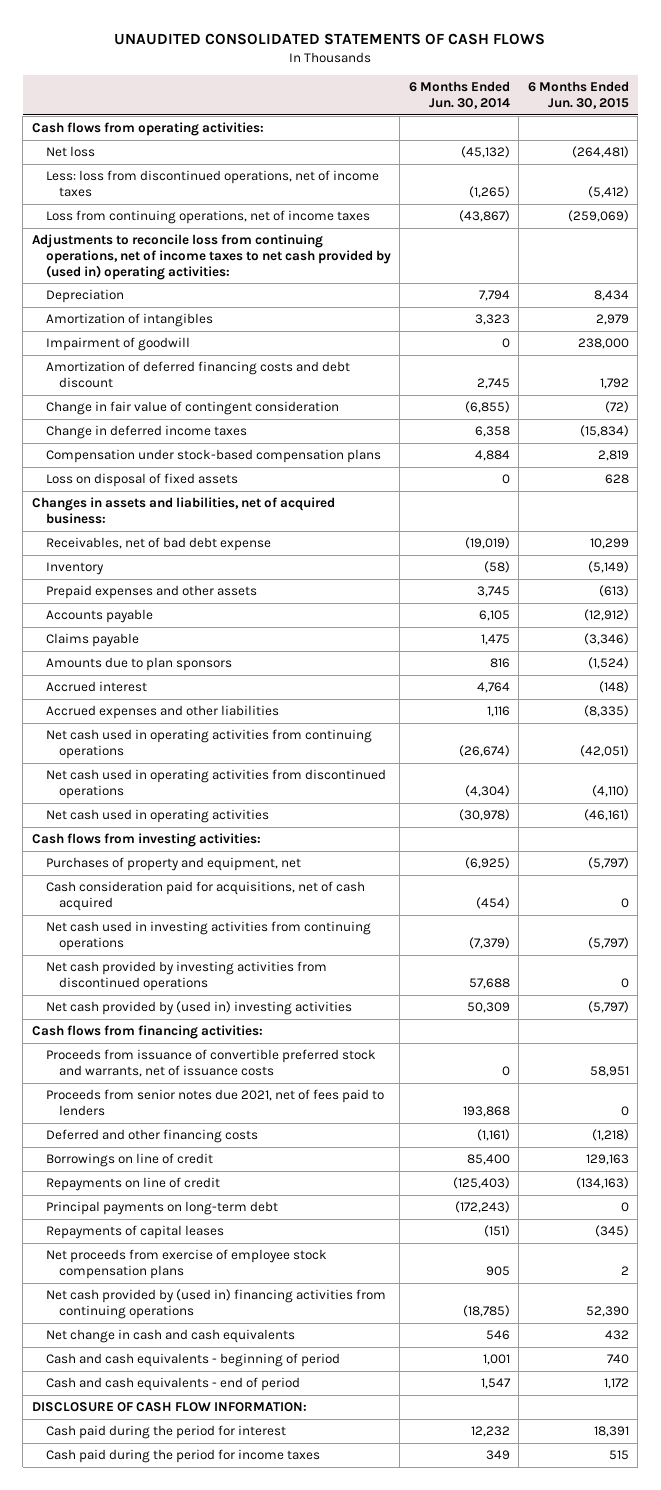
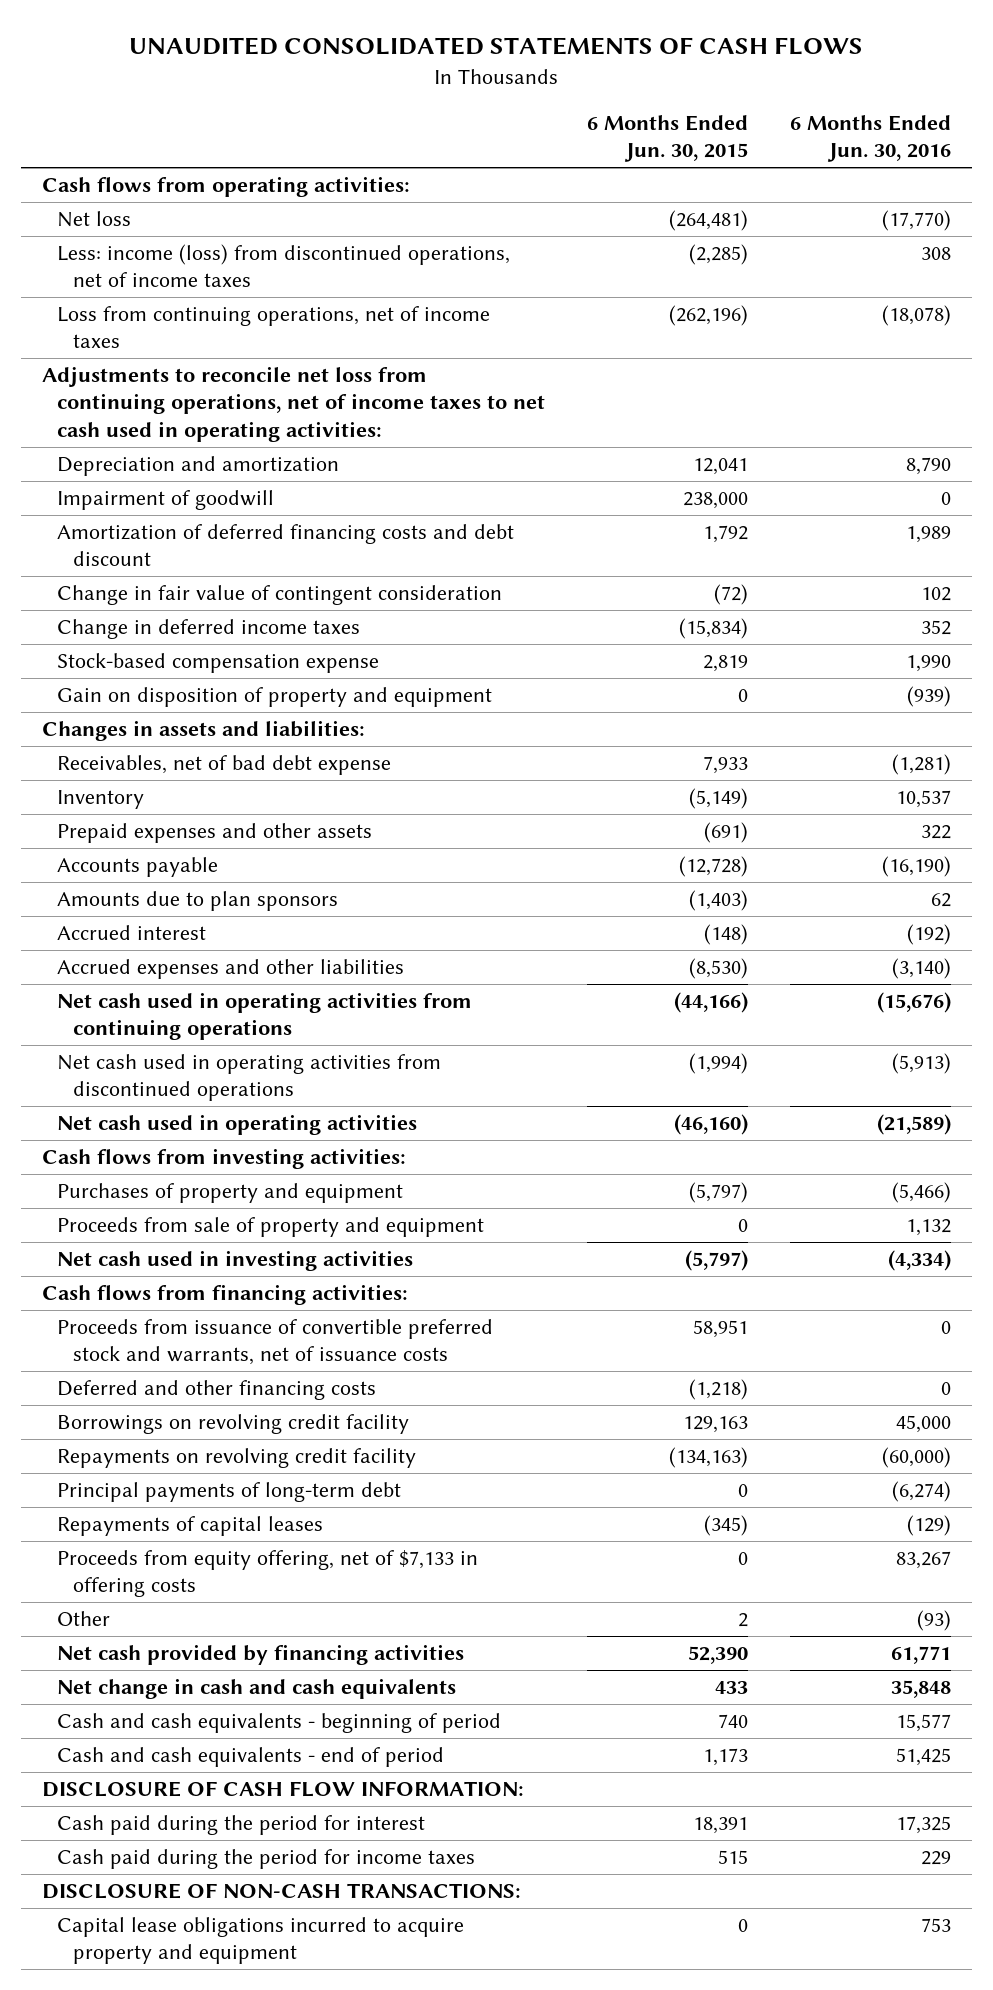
- | 6 Months Ended Jun. 30, 2014 | 6 Months Ended Jun. 30, 2015
+ | 6 Months Ended Jun. 30, 2015 | 6 Months Ended Jun. 30, 2016
- Less: loss from discontinued operations, net of income taxes | (1,265) | (5,412)
- Loss from continuing operations, net of income taxes | (43,867) | (259,069)
- Adjustments to reconcile loss from continuing operations, net of income taxes to net cash provided by (used in) operating activities:
- Depreciation | 7,794 | 8,434
- Amortization of intangibles | 3,323 | 2,979
+ Less: income (loss) from discontinued operations, net of income taxes | (2,285) | 308
+ Loss from continuing operations, net of income taxes | (262,196) | (18,078)
+ Adjustments to reconcile net loss from continuing operations, net of income taxes to net cash used in operating activities:
+ Depreciation and amortization | 12,041 | 8,790
- Compensation under stock-based compensation plans | 4,884 | 2,819
- Loss on disposal of fixed assets | 0 | 628
- Changes in assets and liabilities, net of acquired business:
- Receivables, net of bad debt expense | (19,019) | 10,299
+ Stock-based compensation expense | 2,819 | 1,990
+ Gain on disposition of property and equipment | 0 | (939)
+ Changes in assets and liabilities:
+ Receivables, net of bad debt expense | 7,933 | (1,281)
- Prepaid expenses and other assets | 3,745 | (613)
- Accounts payable | 6,105 | (12,912)
- Claims payable | 1,475 | (3,346)
- Amounts due to plan sponsors | 816 | (1,524)
+ Prepaid expenses and other assets | (691) | 322
+ Accounts payable | (12,728) | (16,190)
+ Amounts due to plan sponsors | (1,403) | 62
- Accrued expenses and other liabilities | 1,116 | (8,335)
- Net cash used in operating activities from continuing operations | (26,674) | (42,051)
- Net cash used in operating activities from discontinued operations | (4,304) | (4,110)
- Net cash used in operating activities | (30,978) | (46,161)
+ Accrued expenses and other liabilities | (8,530) | (3,140)
+ Net cash used in operating activities from continuing operations | (44,166) | (15,676)
+ Net cash used in operating activities from discontinued operations | (1,994) | (5,913)
+ Net cash used in operating activities | (46,160) | (21,589)
- Purchases of property and equipment, net | (6,925) | (5,797)
- Cash consideration paid for acquisitions, net of cash acquired | (454) | 0
- Net cash used in investing activities from continuing operations | (7,379) | (5,797)
- Net cash provided by investing activities from discontinued operations | 57,688 | 0
- Net cash provided by (used in) investing activities | 50,309 | (5,797)
+ Purchases of property and equipment | (5,797) | (5,466)
+ Proceeds from sale of property and equipment | 0 | 1,132
+ Net cash used in investing activities | (5,797) | (4,334)
- Proceeds from senior notes due 2021, net of fees paid to lenders | 193,868 | 0
- Borrowings on line of credit | 85,400 | 129,163
- Repayments on line of credit | (125,403) | (134,163)
- Principal payments on long-term debt | (172,243) | 0
+ Borrowings on revolving credit facility | 129,163 | 45,000
+ Repayments on revolving credit facility | (134,163) | (60,000)
+ Principal payments of long-term debt | 0 | (6,274)
- Net proceeds from exercise of employee stock compensation plans | 905 | 2
- Net cash provided by (used in) financing activities from continuing operations | (18,785) | 52,390
- Net change in cash and cash equivalents | 546 | 432
+ Proceeds from equity offering, net of $7,133 in offering costs | 0 | 83,267
+ Other | 2 | (93)
+ Net cash provided by financing activities | 52,390 | 61,771
+ Net change in cash and cash equivalents | 433 | 35,848
- Cash and cash equivalents - end of period | 1,547 | 1,172
+ Cash and cash equivalents - end of period | 1,173 | 51,425
+ DISCLOSURE OF NON-CASH TRANSACTIONS:
+ Capital lease obligations incurred to acquire property and equipment | 0 | 753

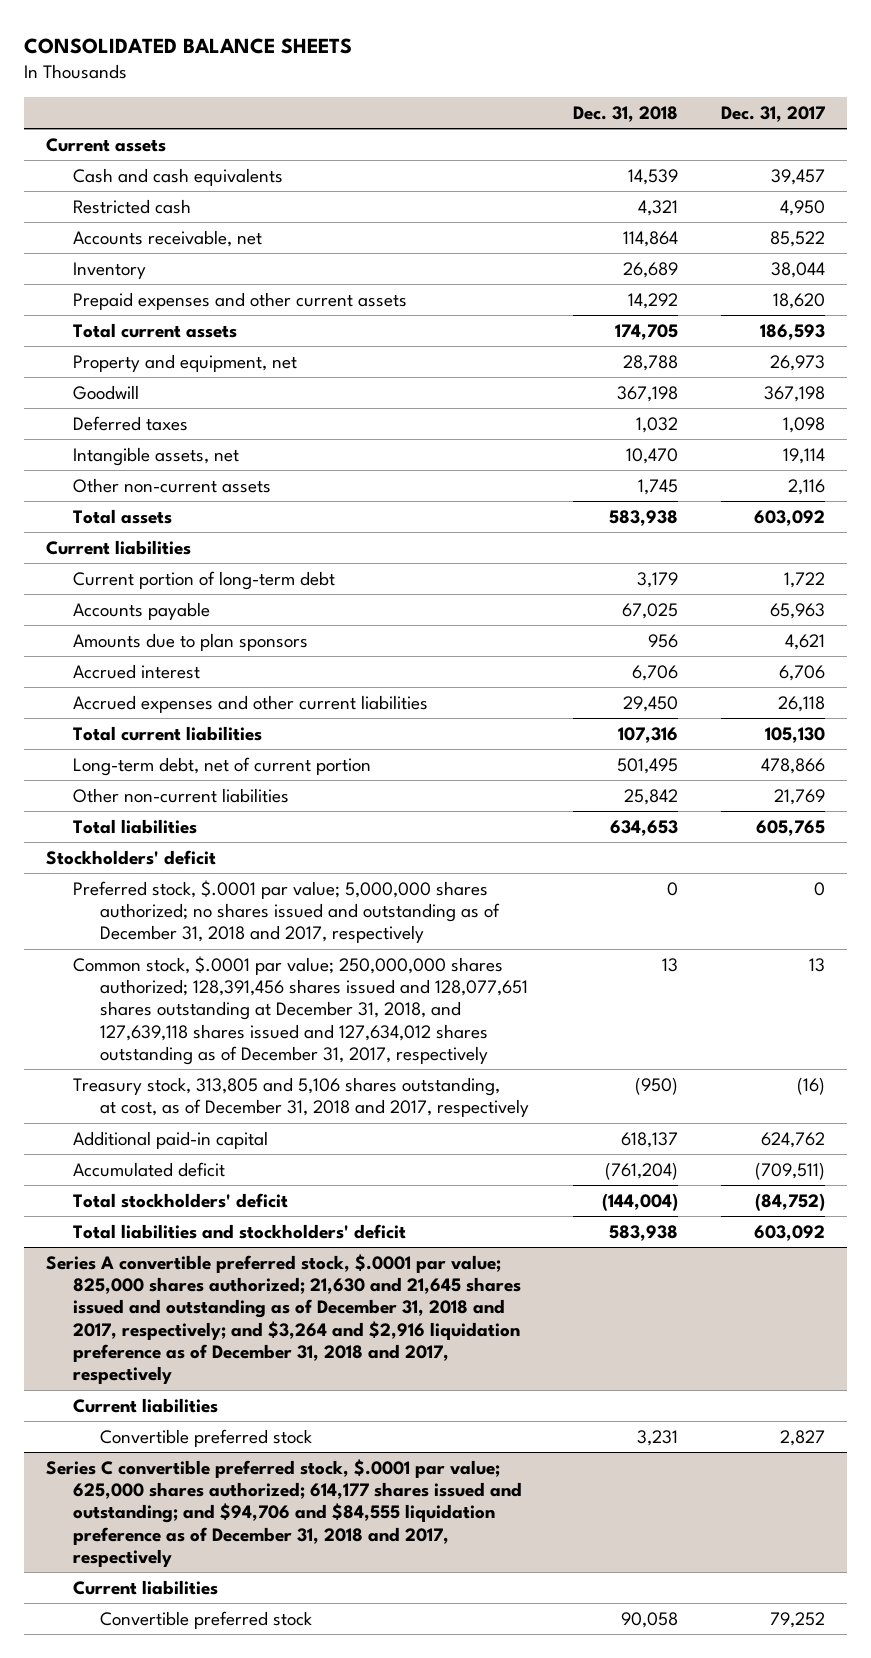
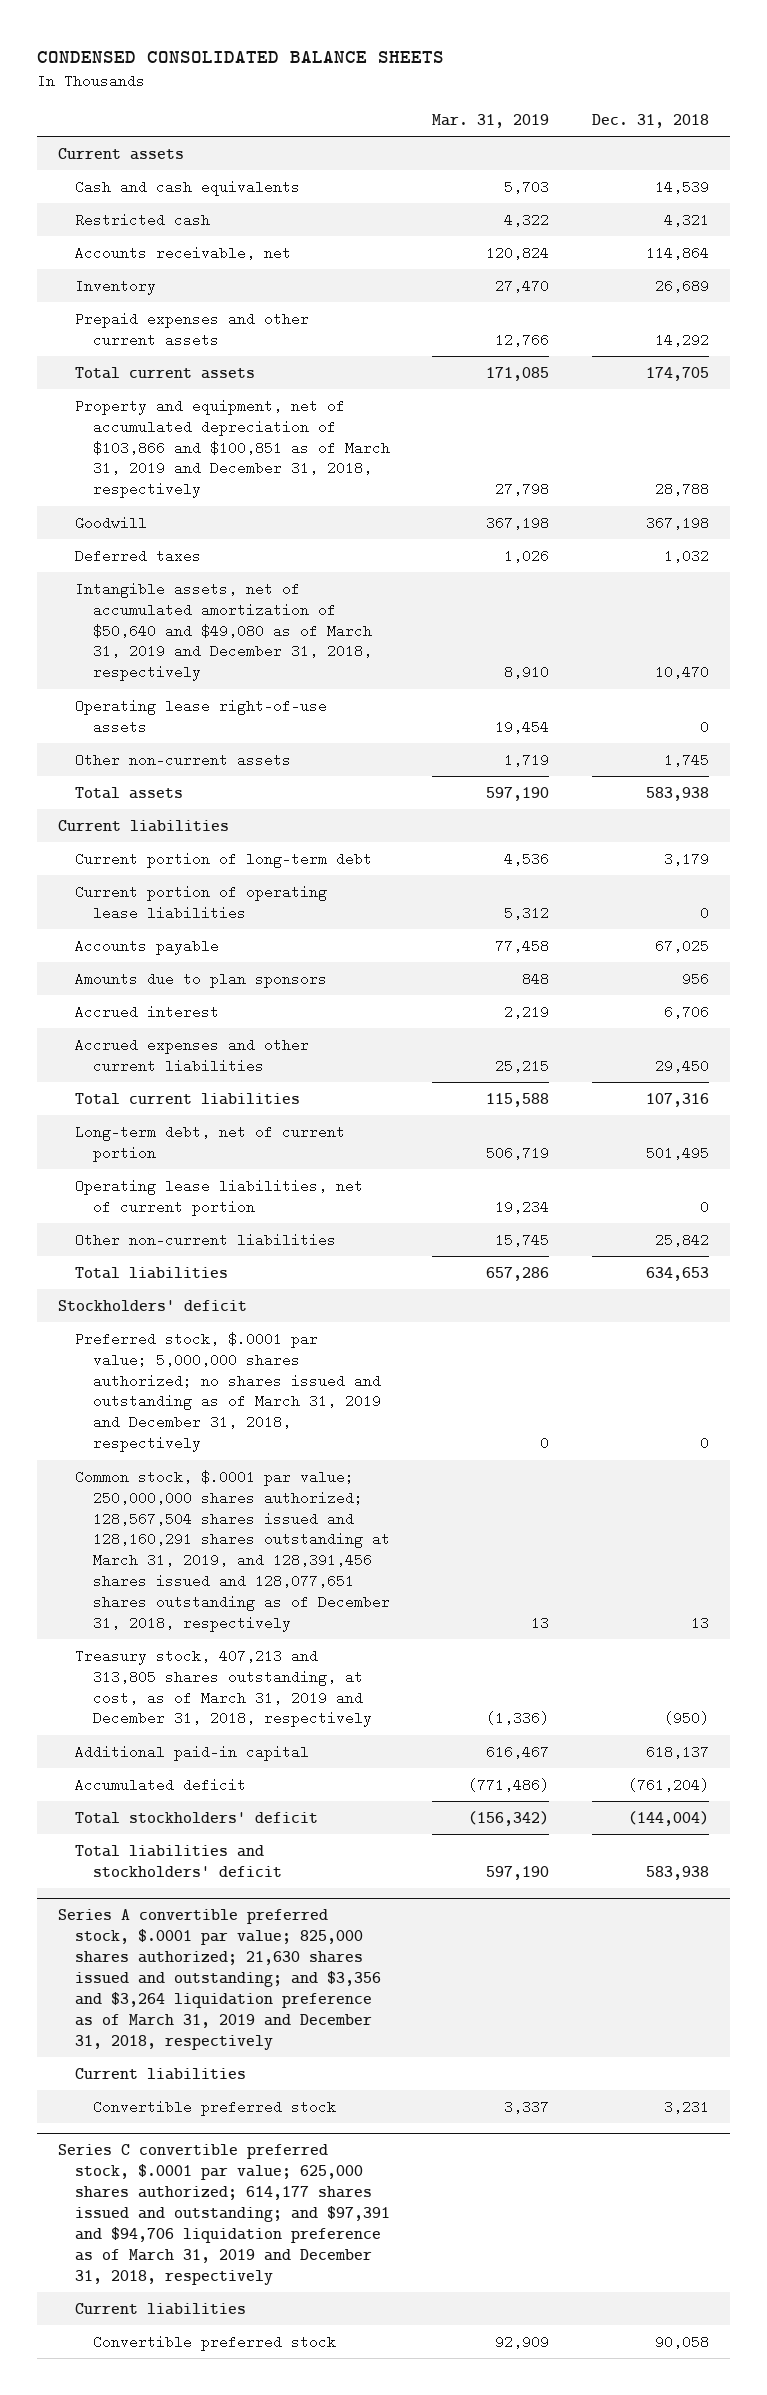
- CONSOLIDATED BALANCE SHEETS
+ CONDENSED CONSOLIDATED BALANCE SHEETS
- | Dec. 31, 2018 | Dec. 31, 2017
+ | Mar. 31, 2019 | Dec. 31, 2018
- Property and equipment, net | 28,788 | 26,973
+ Property and equipment, net of accumulated depreciation of $103,866 and $100,851 as of March 31, 2019 and December 31, 2018, respectively | 27,798 | 28,788
- Intangible assets, net | 10,470 | 19,114
+ Intangible assets, net of accumulated amortization of $50,640 and $49,080 as of March 31, 2019 and December 31, 2018, respectively | 8,910 | 10,470
+ Operating lease right-of-use assets | 19,454 | 0
+ Current portion of operating lease liabilities | 5,312 | 0
+ Operating lease liabilities, net of current portion | 19,234 | 0
- Preferred stock, $.0001 par value; 5,000,000 shares authorized; no shares issued and outstanding as of December 31, 2018 and 2017, respectively | 0 | 0
- Common stock, $.0001 par value; 250,000,000 shares authorized; 128,391,456 shares issued and 128,077,651 shares outstanding at December 31, 2018, and 127,639,118 shares issued and 127,634,012 shares outstanding as of December 31, 2017, respectively | 13 | 13
- Treasury stock, 313,805 and 5,106 shares outstanding, at cost, as of December 31, 2018 and 2017, respectively | (950) | (16)
+ Preferred stock, $.0001 par value; 5,000,000 shares authorized; no shares issued and outstanding as of March 31, 2019 and December 31, 2018, respectively | 0 | 0
+ Common stock, $.0001 par value; 250,000,000 shares authorized; 128,567,504 shares issued and 128,160,291 shares outstanding at March 31, 2019, and 128,391,456 shares issued and 128,077,651 shares outstanding as of December 31, 2018, respectively | 13 | 13
+ Treasury stock, 407,213 and 313,805 shares outstanding, at cost, as of March 31, 2019 and December 31, 2018, respectively | (1,336) | (950)
- Series A convertible preferred stock, $.0001 par value; 825,000 shares authorized; 21,630 and 21,645 shares issued and outstanding as of December 31, 2018 and 2017, respectively; and $3,264 and $2,916 liquidation preference as of December 31, 2018 and 2017, respectively
+ Series A convertible preferred stock, $.0001 par value; 825,000 shares authorized; 21,630 shares issued and outstanding; and $3,356 and $3,264 liquidation preference as of March 31, 2019 and December 31, 2018, respectively
- Series C convertible preferred stock, $.0001 par value; 625,000 shares authorized; 614,177 shares issued and outstanding; and $94,706 and $84,555 liquidation preference as of December 31, 2018 and 2017, respectively
+ Series C convertible preferred stock, $.0001 par value; 625,000 shares authorized; 614,177 shares issued and outstanding; and $97,391 and $94,706 liquidation preference as of March 31, 2019 and December 31, 2018, respectively

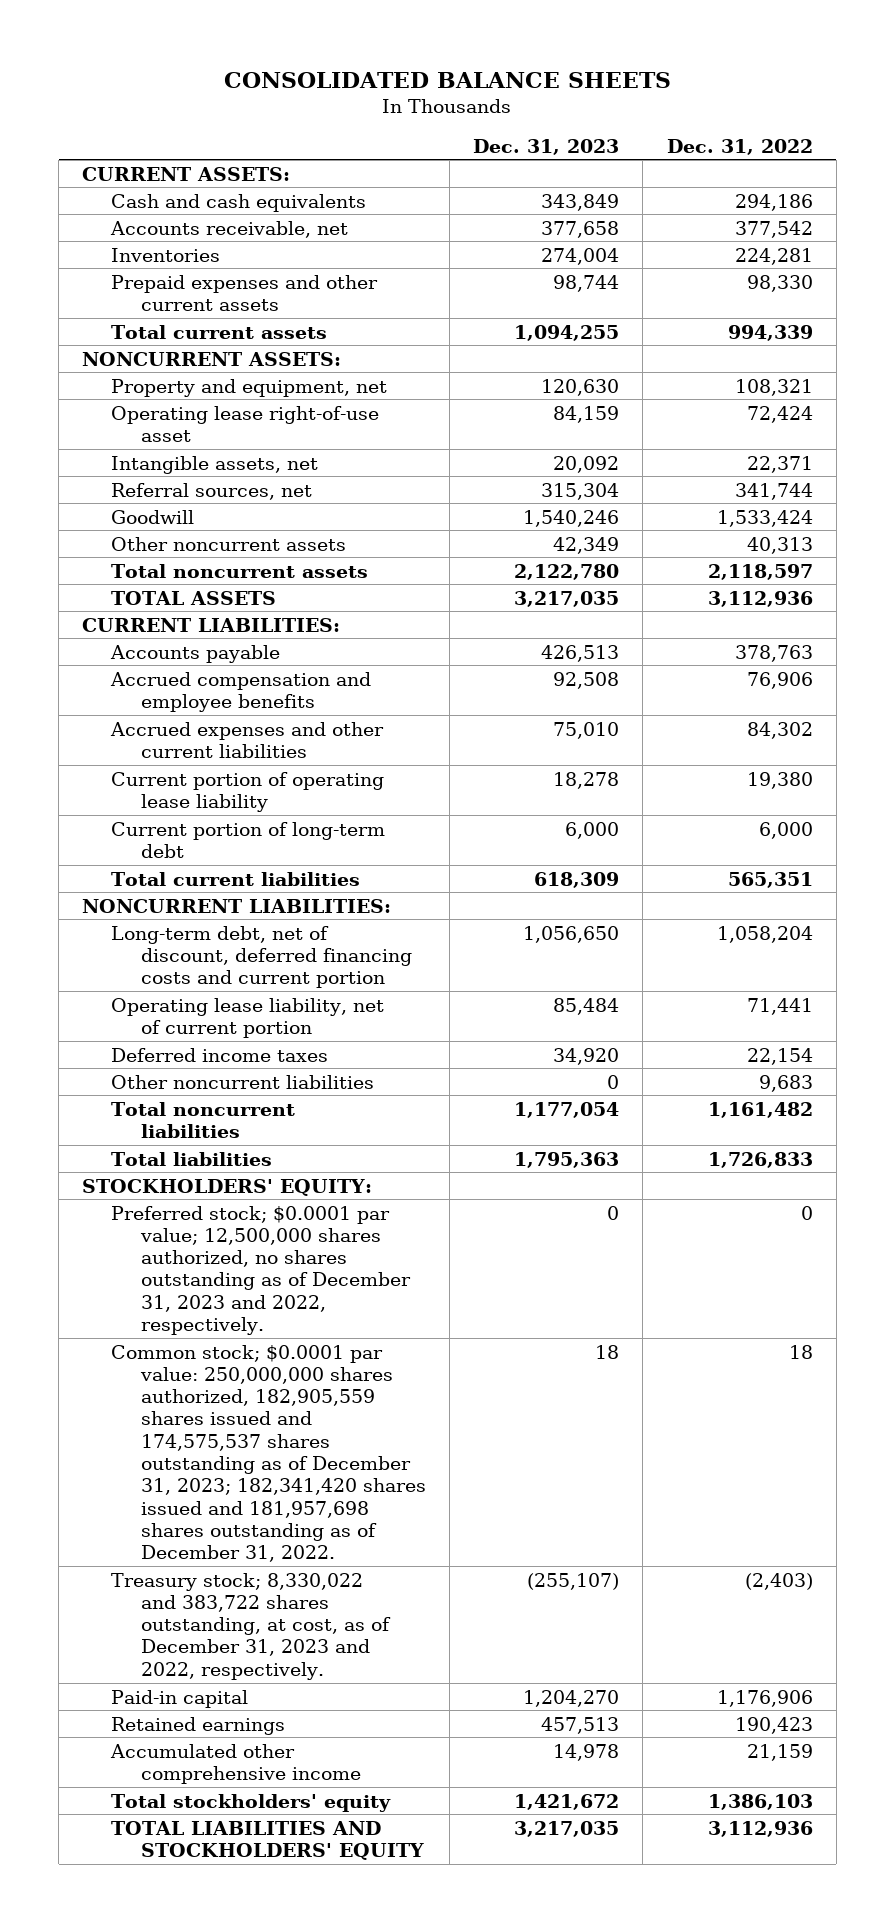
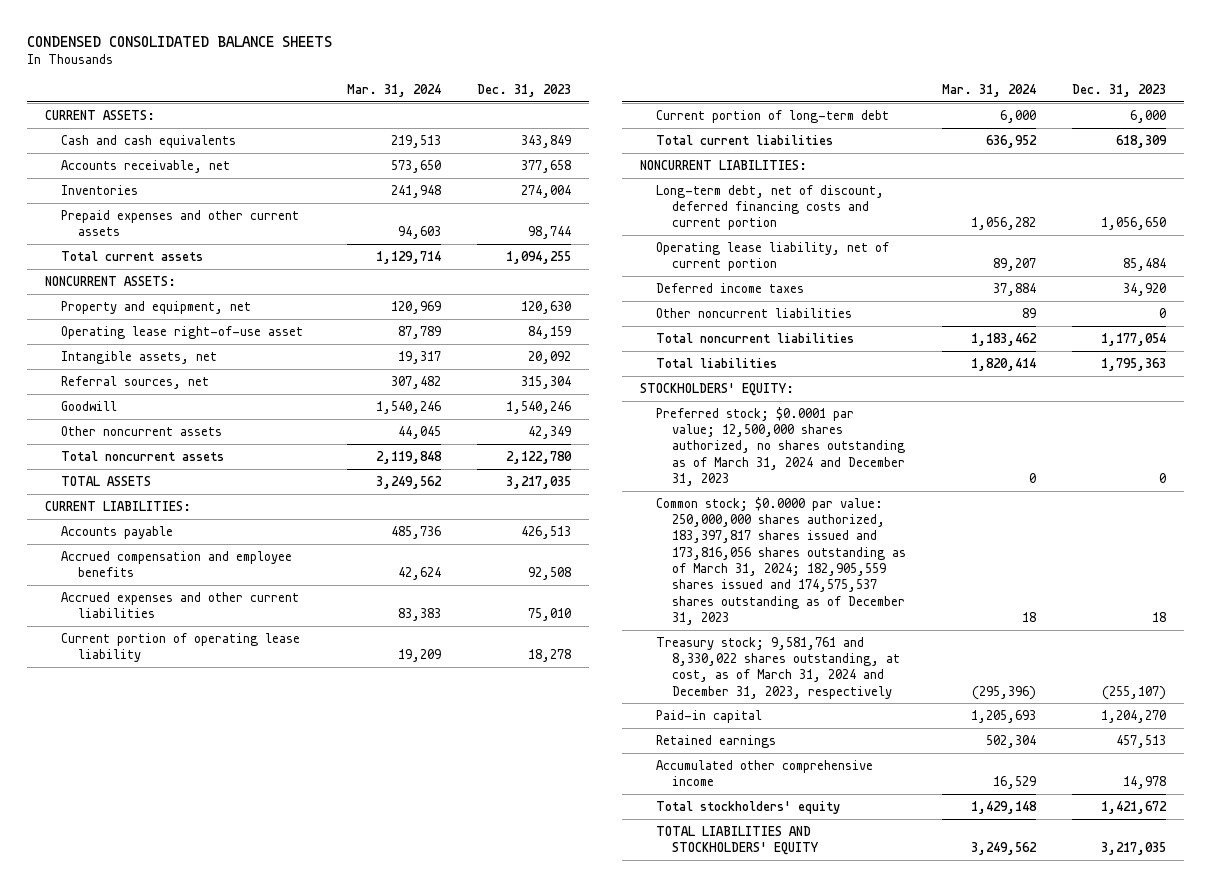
- CONSOLIDATED BALANCE SHEETS
+ CONDENSED CONSOLIDATED BALANCE SHEETS
- | Dec. 31, 2023 | Dec. 31, 2022
+ | Mar. 31, 2024 | Dec. 31, 2023
- Preferred stock; $0.0001 par value; 12,500,000 shares authorized, no shares outstanding as of December 31, 2023 and 2022, respectively. | 0 | 0
- Common stock; $0.0001 par value: 250,000,000 shares authorized, 182,905,559 shares issued and 174,575,537 shares outstanding as of December 31, 2023; 182,341,420 shares issued and 181,957,698 shares outstanding as of December 31, 2022. | 18 | 18
- Treasury stock; 8,330,022 and 383,722 shares outstanding, at cost, as of December 31, 2023 and 2022, respectively. | (255,107) | (2,403)
+ Preferred stock; $0.0001 par value; 12,500,000 shares authorized, no shares outstanding as of March 31, 2024 and December 31, 2023 | 0 | 0
+ Common stock; $0.0000 par value: 250,000,000 shares authorized, 183,397,817 shares issued and 173,816,056 shares outstanding as of March 31, 2024; 182,905,559 shares issued and 174,575,537 shares outstanding as of December 31, 2023 | 18 | 18
+ Treasury stock; 9,581,761 and 8,330,022 shares outstanding, at cost, as of March 31, 2024 and December 31, 2023, respectively | (295,396) | (255,107)

